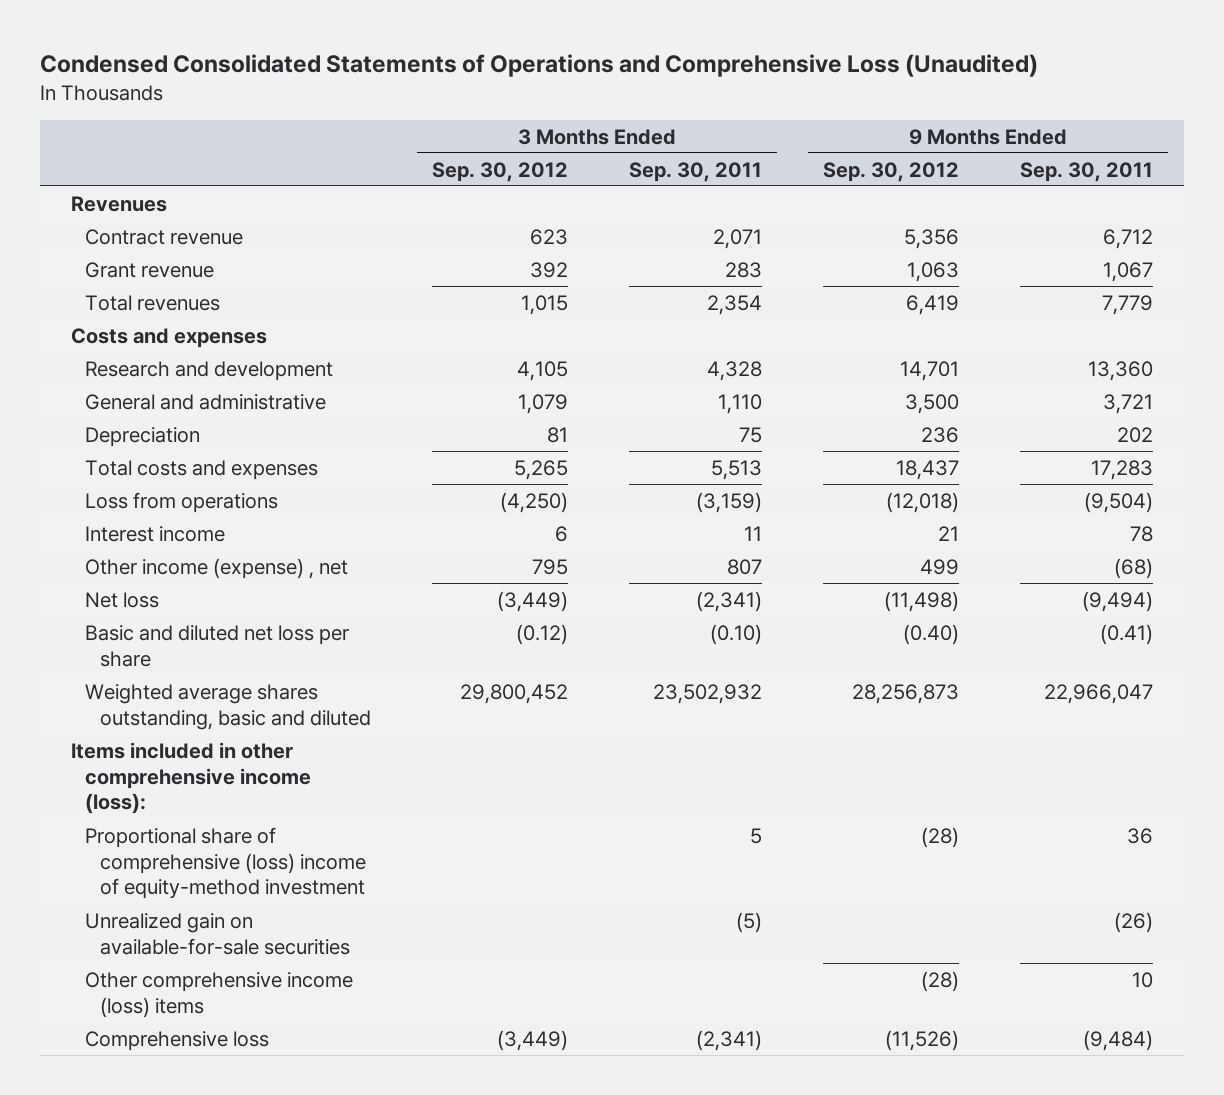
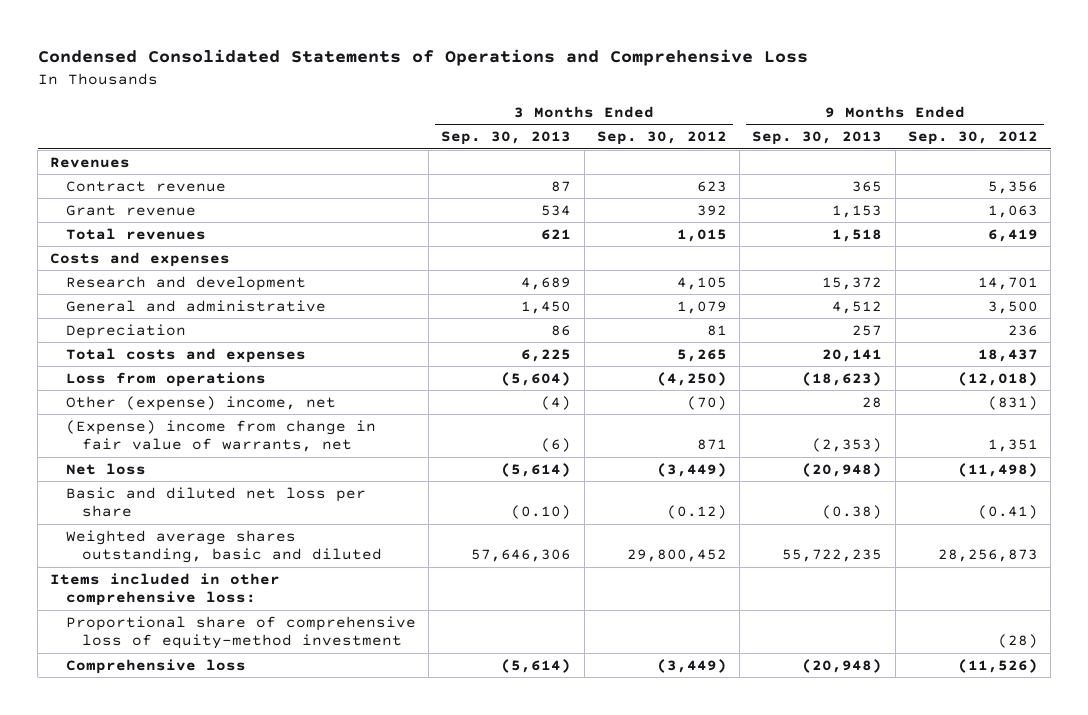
- Condensed Consolidated Statements of Operations and Comprehensive Loss (Unaudited)
+ Condensed Consolidated Statements of Operations and Comprehensive Loss
- | 3 Months Ended Sep. 30, 2012 | 3 Months Ended Sep. 30, 2011 | 9 Months Ended Sep. 30, 2012 | 9 Months Ended Sep. 30, 2011
+ | 3 Months Ended Sep. 30, 2013 | 3 Months Ended Sep. 30, 2012 | 9 Months Ended Sep. 30, 2013 | 9 Months Ended Sep. 30, 2012
- Interest income | 6 | 11 | 21 | 78
- Other income (expense) , net | 795 | 807 | 499 | (68)
+ Other (expense) income, net | (4) | (70) | 28 | (831)
+ (Expense) income from change in fair value of warrants, net | (6) | 871 | (2,353) | 1,351
- Basic and diluted net loss per share | (0.12) | (0.10) | (0.40) | (0.41)
+ Basic and diluted net loss per share | (0.10) | (0.12) | (0.38) | (0.41)
- Items included in other comprehensive income (loss):
- Proportional share of comprehensive (loss) income of equity-method investment | | 5 | (28) | 36
- Unrealized gain on available-for-sale securities | | (5) | | (26)
- Other comprehensive income (loss) items | | | (28) | 10
+ Items included in other comprehensive loss:
+ Proportional share of comprehensive loss of equity-method investment | | | | (28)

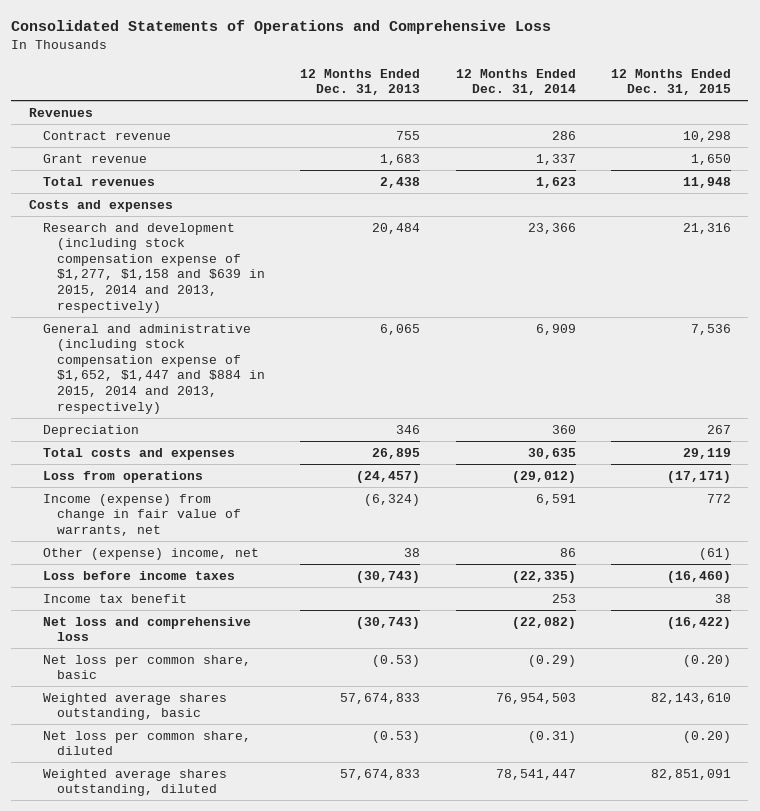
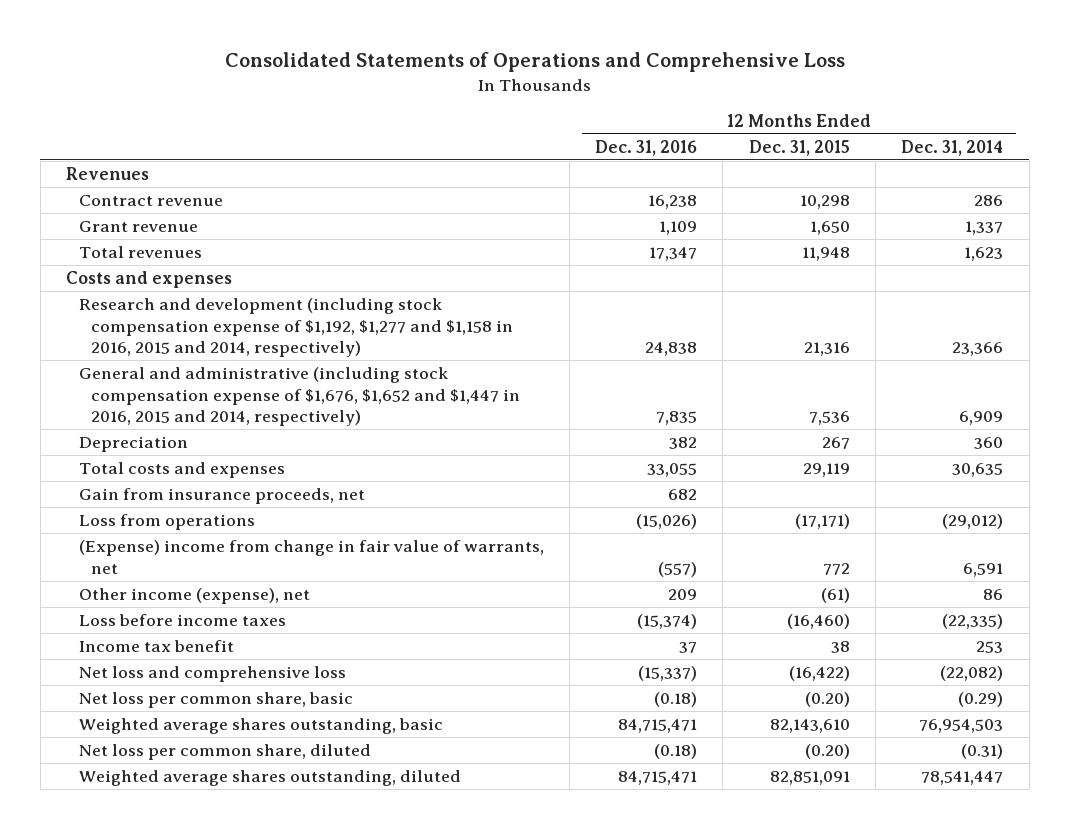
- | 12 Months Ended Dec. 31, 2013 | 12 Months Ended Dec. 31, 2014 | 12 Months Ended Dec. 31, 2015
+ | 12 Months Ended Dec. 31, 2016 | 12 Months Ended Dec. 31, 2015 | 12 Months Ended Dec. 31, 2014
- Research and development (including stock compensation expense of $1,277, $1,158 and $639 in 2015, 2014 and 2013, respectively) | 20,484 | 23,366 | 21,316
- General and administrative (including stock compensation expense of $1,652, $1,447 and $884 in 2015, 2014 and 2013, respectively) | 6,065 | 6,909 | 7,536
+ Research and development (including stock compensation expense of $1,192, $1,277 and $1,158 in 2016, 2015 and 2014, respectively) | 24,838 | 21,316 | 23,366
+ General and administrative (including stock compensation expense of $1,676, $1,652 and $1,447 in 2016, 2015 and 2014, respectively) | 7,835 | 7,536 | 6,909
+ Gain from insurance proceeds, net | 682 | |
- Income (expense) from change in fair value of warrants, net | (6,324) | 6,591 | 772
- Other (expense) income, net | 38 | 86 | (61)
+ (Expense) income from change in fair value of warrants, net | (557) | 772 | 6,591
+ Other income (expense), net | 209 | (61) | 86

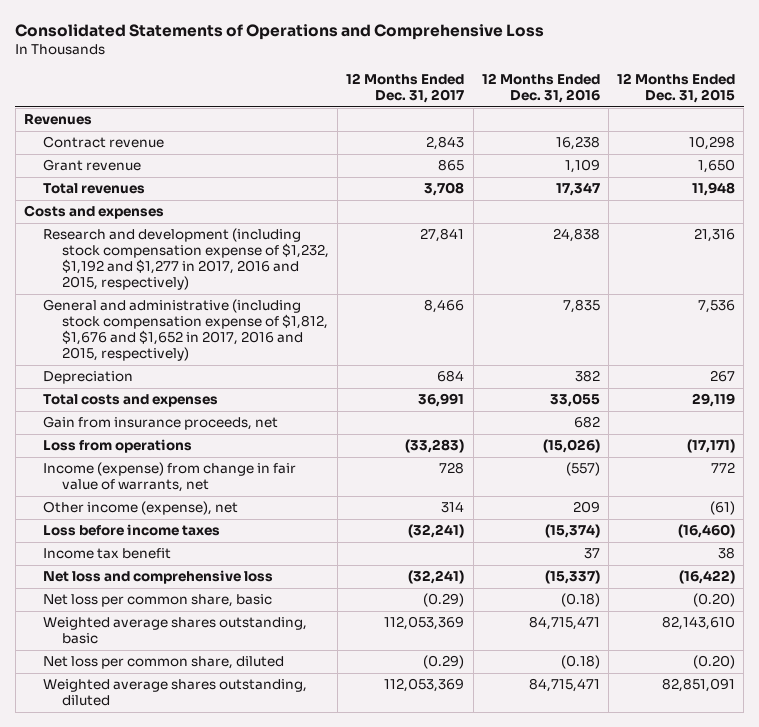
- | 12 Months Ended Dec. 31, 2016 | 12 Months Ended Dec. 31, 2015 | 12 Months Ended Dec. 31, 2014
+ | 12 Months Ended Dec. 31, 2017 | 12 Months Ended Dec. 31, 2016 | 12 Months Ended Dec. 31, 2015
- Research and development (including stock compensation expense of $1,192, $1,277 and $1,158 in 2016, 2015 and 2014, respectively) | 24,838 | 21,316 | 23,366
- General and administrative (including stock compensation expense of $1,676, $1,652 and $1,447 in 2016, 2015 and 2014, respectively) | 7,835 | 7,536 | 6,909
+ Research and development (including stock compensation expense of $1,232, $1,192 and $1,277 in 2017, 2016 and 2015, respectively) | 27,841 | 24,838 | 21,316
+ General and administrative (including stock compensation expense of $1,812, $1,676 and $1,652 in 2017, 2016 and 2015, respectively) | 8,466 | 7,835 | 7,536
- (Expense) income from change in fair value of warrants, net | (557) | 772 | 6,591
+ Income (expense) from change in fair value of warrants, net | 728 | (557) | 772

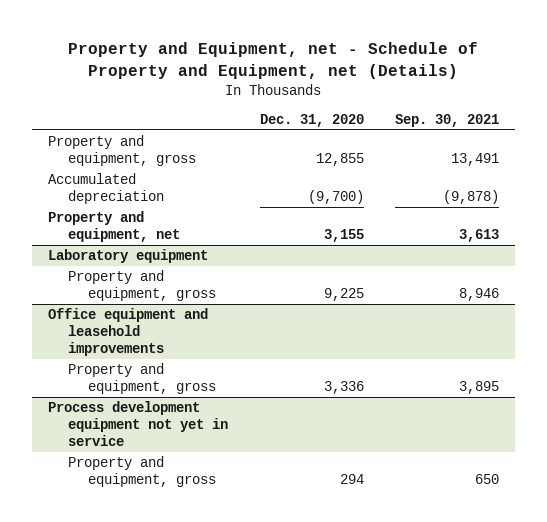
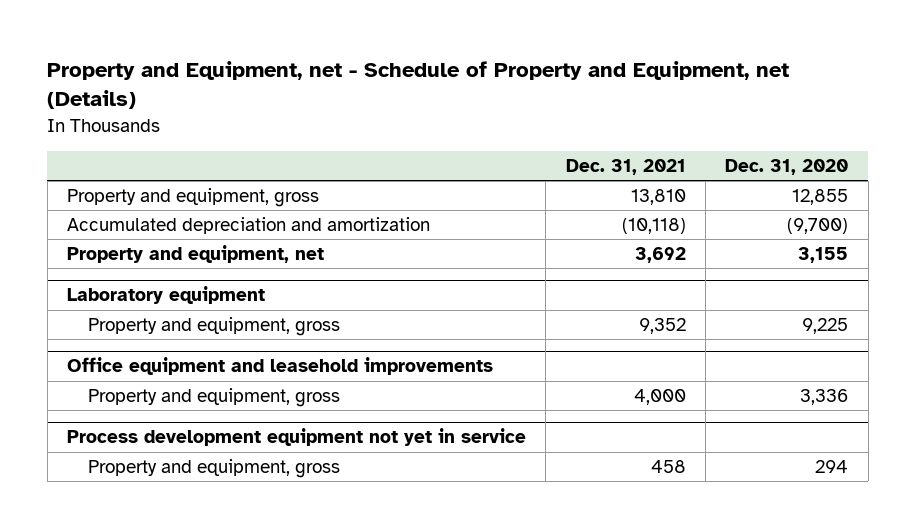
- | Dec. 31, 2020 | Sep. 30, 2021
+ | Dec. 31, 2021 | Dec. 31, 2020
- Accumulated depreciation | (9,700) | (9,878)
+ Accumulated depreciation and amortization | (10,118) | (9,700)

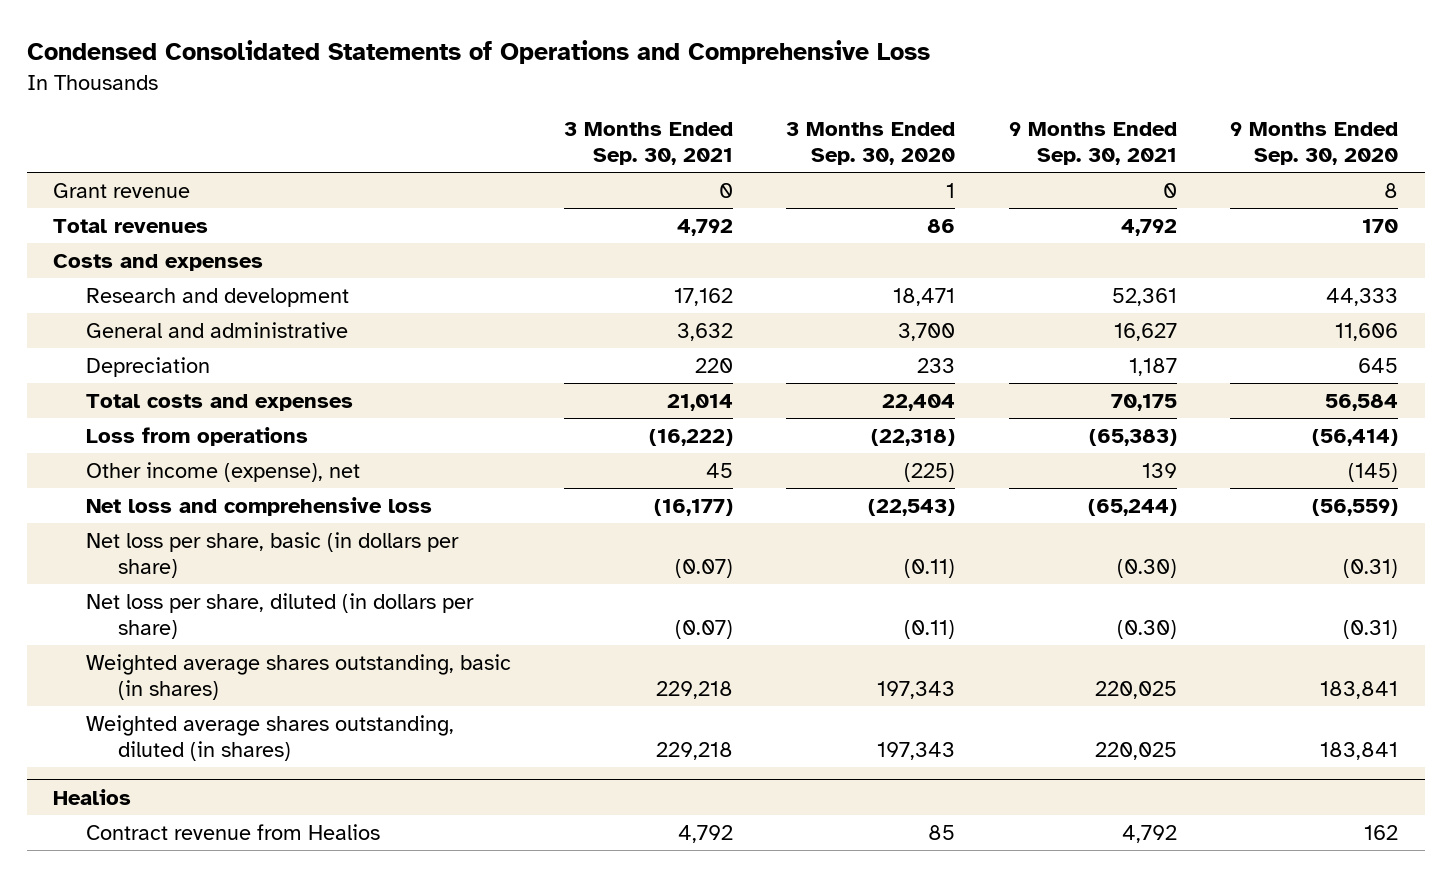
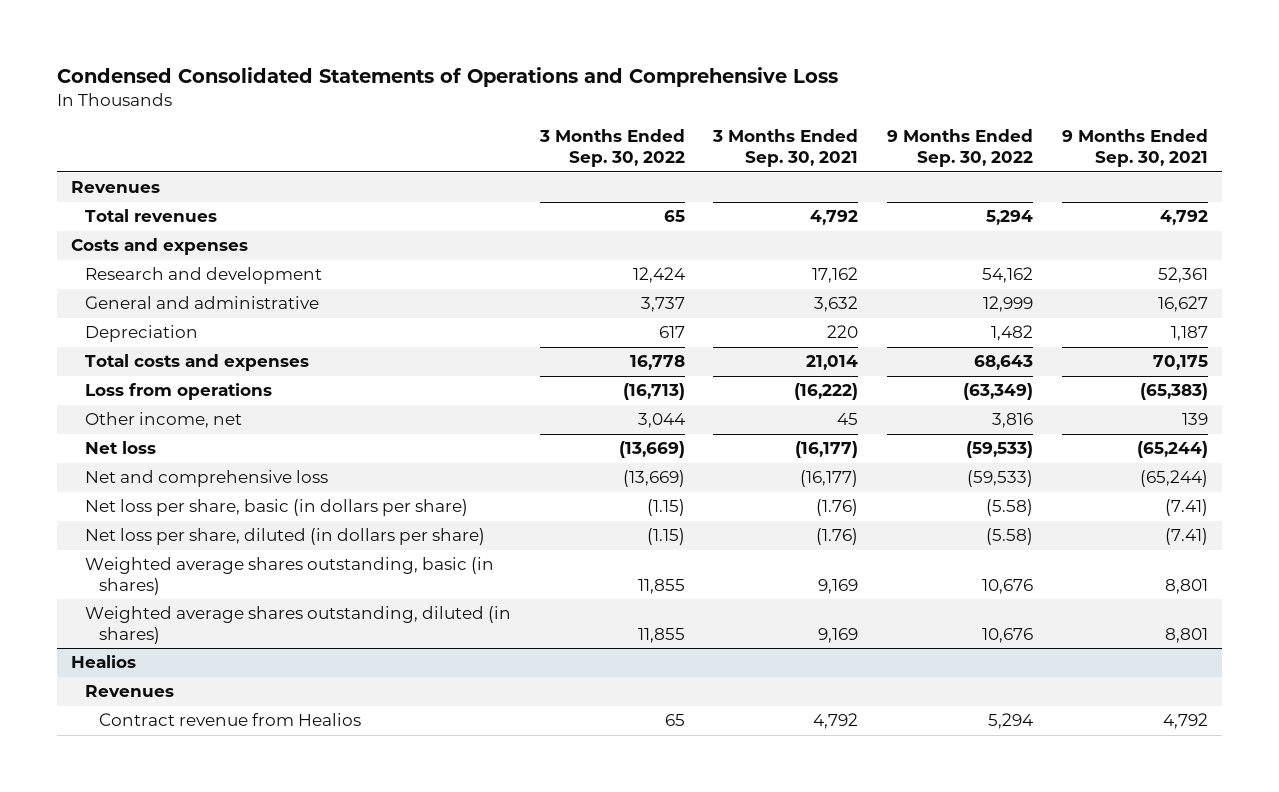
- | 3 Months Ended Sep. 30, 2021 | 3 Months Ended Sep. 30, 2020 | 9 Months Ended Sep. 30, 2021 | 9 Months Ended Sep. 30, 2020
+ | 3 Months Ended Sep. 30, 2022 | 3 Months Ended Sep. 30, 2021 | 9 Months Ended Sep. 30, 2022 | 9 Months Ended Sep. 30, 2021
- Grant revenue | 0 | 1 | 0 | 8
+ Revenues
- Other income (expense), net | 45 | (225) | 139 | (145)
- Net loss and comprehensive loss | (16,177) | (22,543) | (65,244) | (56,559)
- Net loss per share, basic (in dollars per share) | (0.07) | (0.11) | (0.30) | (0.31)
- Net loss per share, diluted (in dollars per share) | (0.07) | (0.11) | (0.30) | (0.31)
- Weighted average shares outstanding, basic (in shares) | 229,218 | 197,343 | 220,025 | 183,841
- Weighted average shares outstanding, diluted (in shares) | 229,218 | 197,343 | 220,025 | 183,841
+ Other income, net | 3,044 | 45 | 3,816 | 139
+ Net loss | (13,669) | (16,177) | (59,533) | (65,244)
+ Net and comprehensive loss | (13,669) | (16,177) | (59,533) | (65,244)
+ Net loss per share, basic (in dollars per share) | (1.15) | (1.76) | (5.58) | (7.41)
+ Net loss per share, diluted (in dollars per share) | (1.15) | (1.76) | (5.58) | (7.41)
+ Weighted average shares outstanding, basic (in shares) | 11,855 | 9,169 | 10,676 | 8,801
+ Weighted average shares outstanding, diluted (in shares) | 11,855 | 9,169 | 10,676 | 8,801
@ Healios
+ Revenues

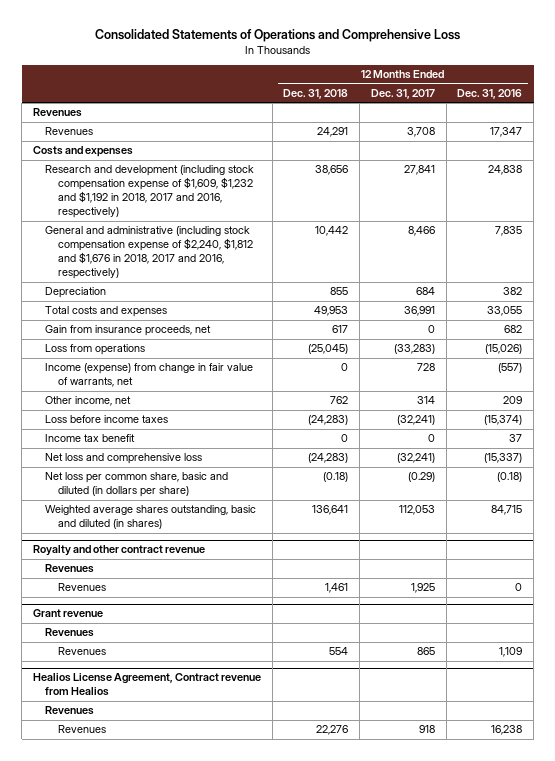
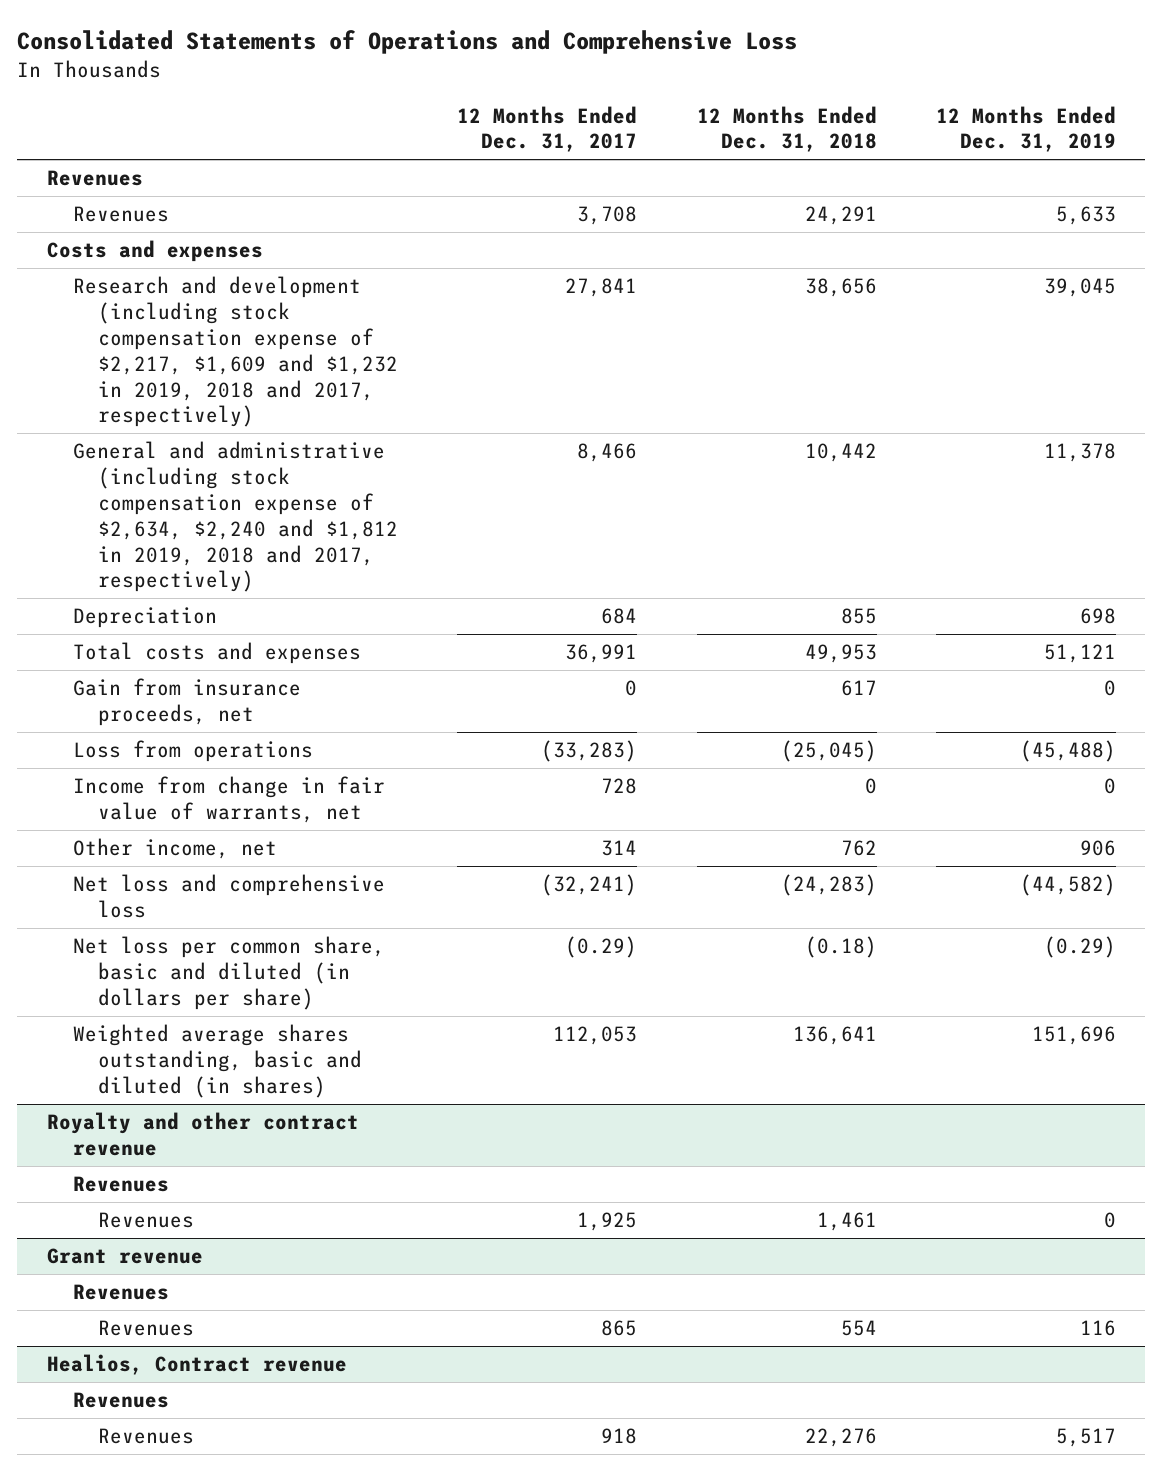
- | 12 Months Ended Dec. 31, 2018 | 12 Months Ended Dec. 31, 2017 | 12 Months Ended Dec. 31, 2016
+ | 12 Months Ended Dec. 31, 2017 | 12 Months Ended Dec. 31, 2018 | 12 Months Ended Dec. 31, 2019
- Research and development (including stock compensation expense of $1,609, $1,232 and $1,192 in 2018, 2017 and 2016, respectively) | 38,656 | 27,841 | 24,838
- General and administrative (including stock compensation expense of $2,240, $1,812 and $1,676 in 2018, 2017 and 2016, respectively) | 10,442 | 8,466 | 7,835
+ Research and development (including stock compensation expense of $2,217, $1,609 and $1,232 in 2019, 2018 and 2017, respectively) | 27,841 | 38,656 | 39,045
+ General and administrative (including stock compensation expense of $2,634, $2,240 and $1,812 in 2019, 2018 and 2017, respectively) | 8,466 | 10,442 | 11,378
- Income (expense) from change in fair value of warrants, net | 0 | 728 | (557)
+ Income from change in fair value of warrants, net | 728 | 0 | 0
- Loss before income taxes | (24,283) | (32,241) | (15,374)
- Income tax benefit | 0 | 0 | 37
- Healios License Agreement, Contract revenue from Healios
+ Healios, Contract revenue

